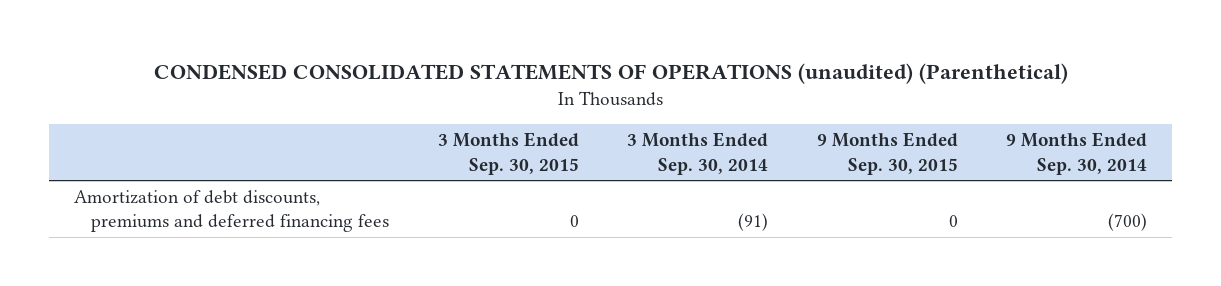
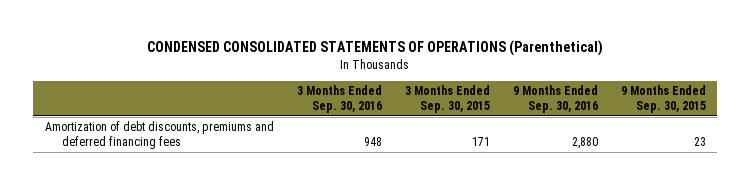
- CONDENSED CONSOLIDATED STATEMENTS OF OPERATIONS (unaudited) (Parenthetical)
+ CONDENSED CONSOLIDATED STATEMENTS OF OPERATIONS (Parenthetical)
- | 3 Months Ended Sep. 30, 2015 | 3 Months Ended Sep. 30, 2014 | 9 Months Ended Sep. 30, 2015 | 9 Months Ended Sep. 30, 2014
+ | 3 Months Ended Sep. 30, 2016 | 3 Months Ended Sep. 30, 2015 | 9 Months Ended Sep. 30, 2016 | 9 Months Ended Sep. 30, 2015
- Amortization of debt discounts, premiums and deferred financing fees | 0 | (91) | 0 | (700)
+ Amortization of debt discounts, premiums and deferred financing fees | 948 | 171 | 2,880 | 23

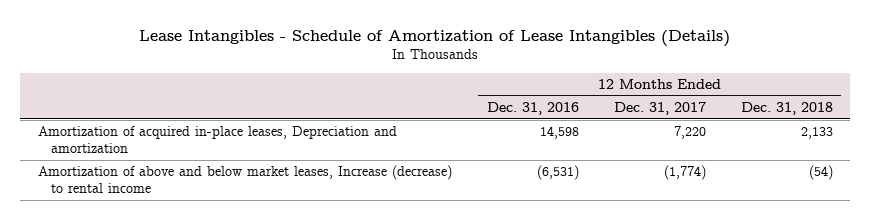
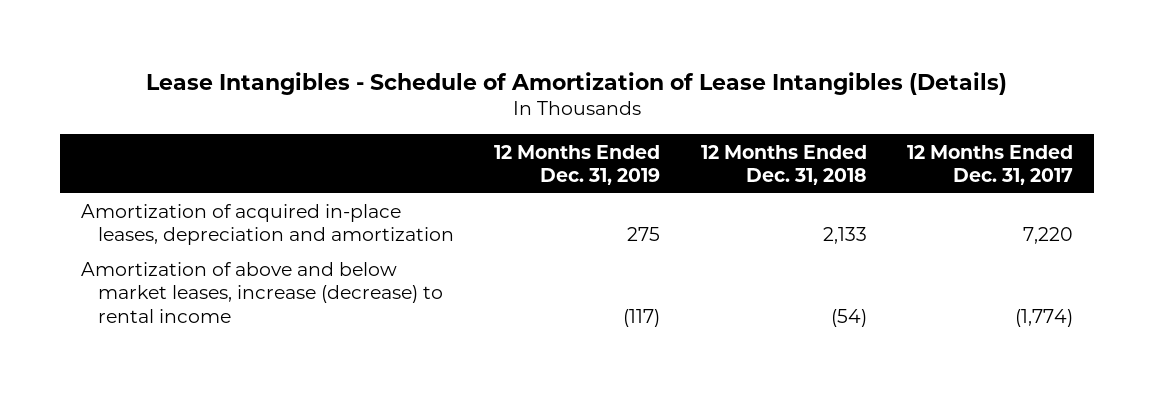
- | 12 Months Ended Dec. 31, 2016 | 12 Months Ended Dec. 31, 2017 | 12 Months Ended Dec. 31, 2018
+ | 12 Months Ended Dec. 31, 2019 | 12 Months Ended Dec. 31, 2018 | 12 Months Ended Dec. 31, 2017
- Amortization of acquired in-place leases, Depreciation and amortization | 14,598 | 7,220 | 2,133
- Amortization of above and below market leases, Increase (decrease) to rental income | (6,531) | (1,774) | (54)
+ Amortization of acquired in-place leases, depreciation and amortization | 275 | 2,133 | 7,220
+ Amortization of above and below market leases, increase (decrease) to rental income | (117) | (54) | (1,774)

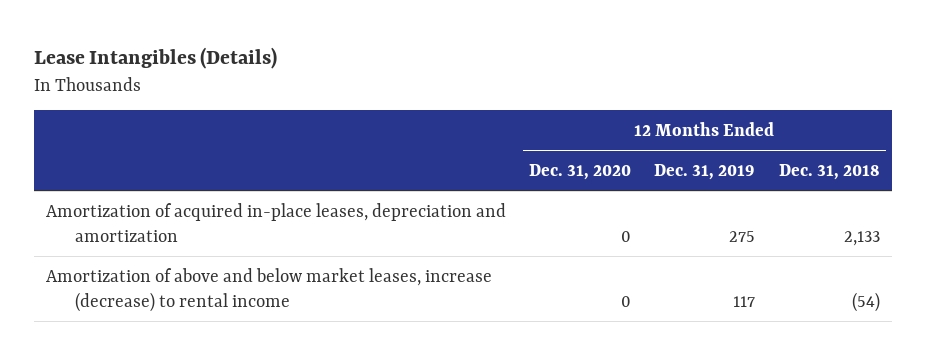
- Lease Intangibles - Schedule of Amortization of Lease Intangibles (Details)
+ Lease Intangibles (Details)
- | 12 Months Ended Dec. 31, 2019 | 12 Months Ended Dec. 31, 2018 | 12 Months Ended Dec. 31, 2017
+ | 12 Months Ended Dec. 31, 2020 | 12 Months Ended Dec. 31, 2019 | 12 Months Ended Dec. 31, 2018
- Amortization of above and below market leases, increase (decrease) to rental income | (117) | (54) | (1,774)
+ Amortization of above and below market leases, increase (decrease) to rental income | 0 | 117 | (54)

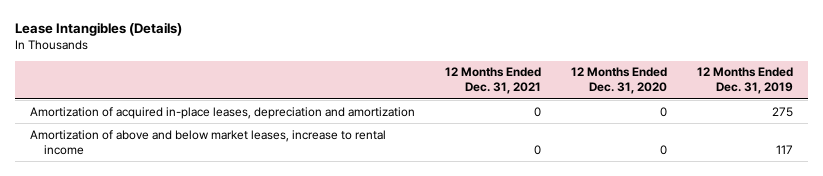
- | 12 Months Ended Dec. 31, 2020 | 12 Months Ended Dec. 31, 2019 | 12 Months Ended Dec. 31, 2018
+ | 12 Months Ended Dec. 31, 2021 | 12 Months Ended Dec. 31, 2020 | 12 Months Ended Dec. 31, 2019
- Amortization of above and below market leases, increase (decrease) to rental income | 0 | 117 | (54)
+ Amortization of above and below market leases, increase to rental income | 0 | 0 | 117

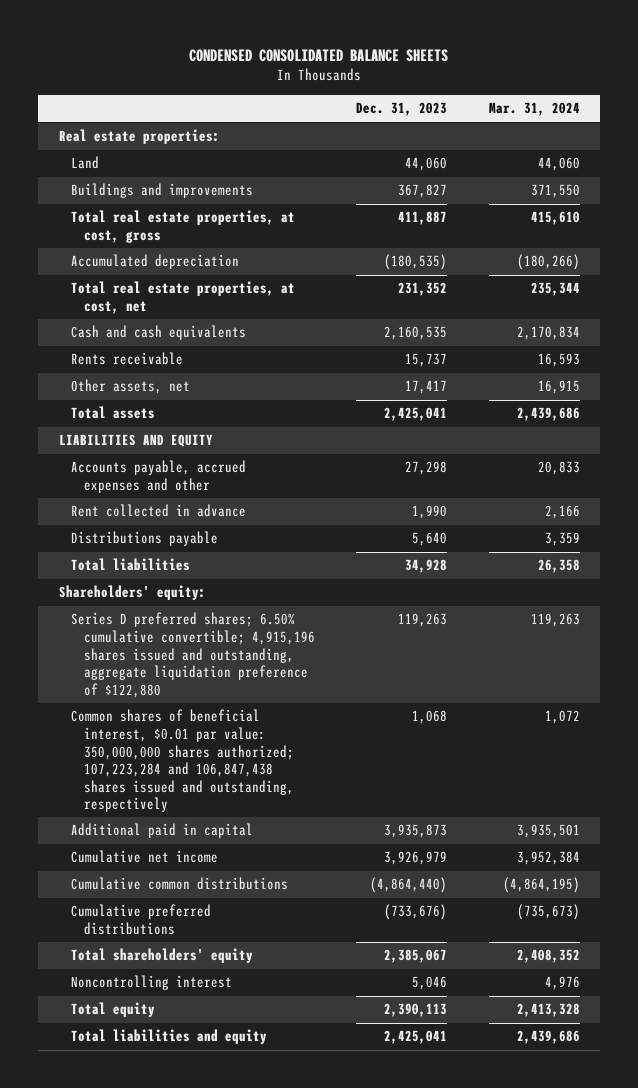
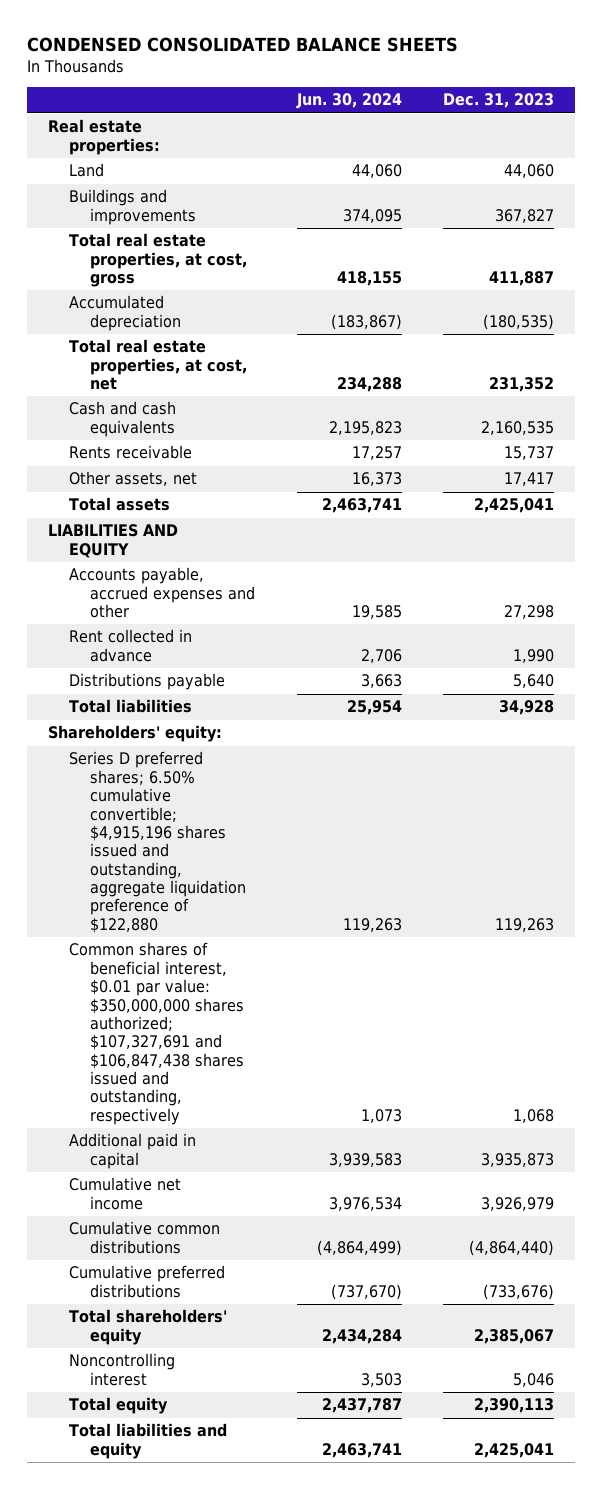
- | Dec. 31, 2023 | Mar. 31, 2024
+ | Jun. 30, 2024 | Dec. 31, 2023
- Series D preferred shares; 6.50% cumulative convertible; 4,915,196 shares issued and outstanding, aggregate liquidation preference of $122,880 | 119,263 | 119,263
- Common shares of beneficial interest, $0.01 par value: 350,000,000 shares authorized; 107,223,284 and 106,847,438 shares issued and outstanding, respectively | 1,068 | 1,072
+ Series D preferred shares; 6.50% cumulative convertible; $4,915,196 shares issued and outstanding, aggregate liquidation preference of $122,880 | 119,263 | 119,263
+ Common shares of beneficial interest, $0.01 par value: $350,000,000 shares authorized; $107,327,691 and $106,847,438 shares issued and outstanding, respectively | 1,073 | 1,068

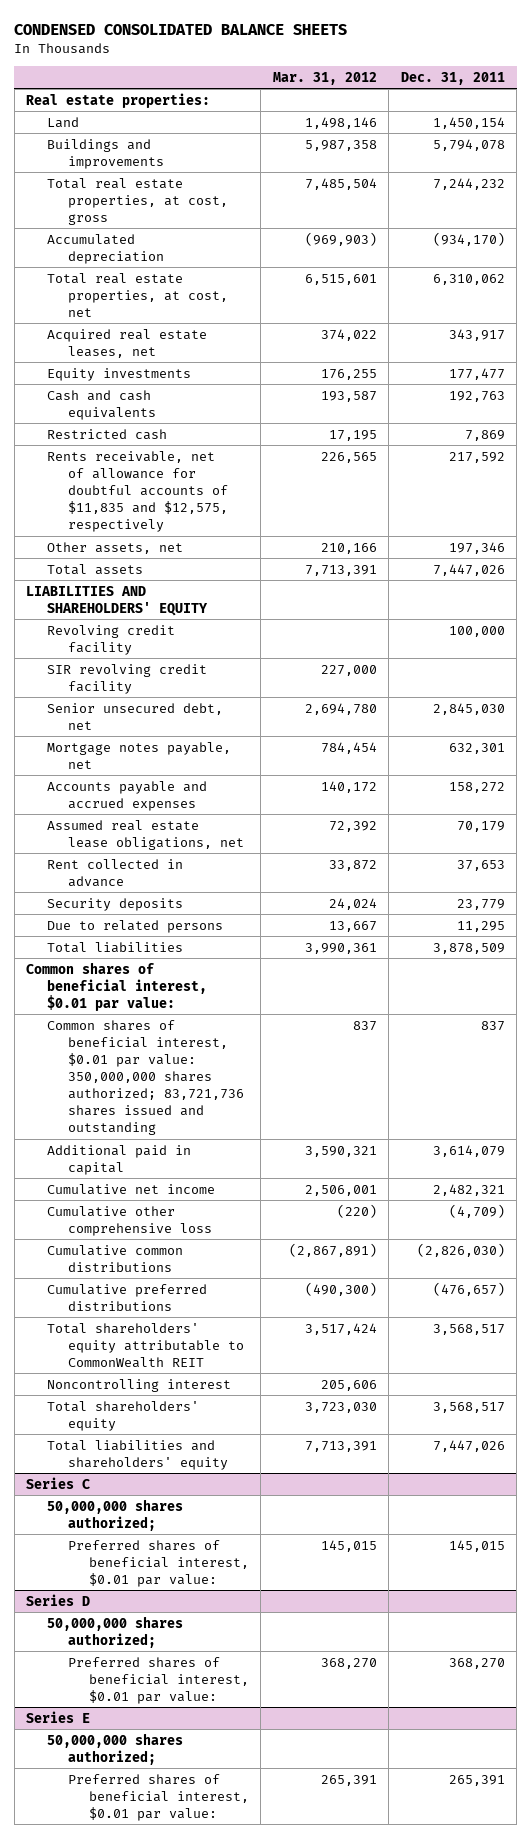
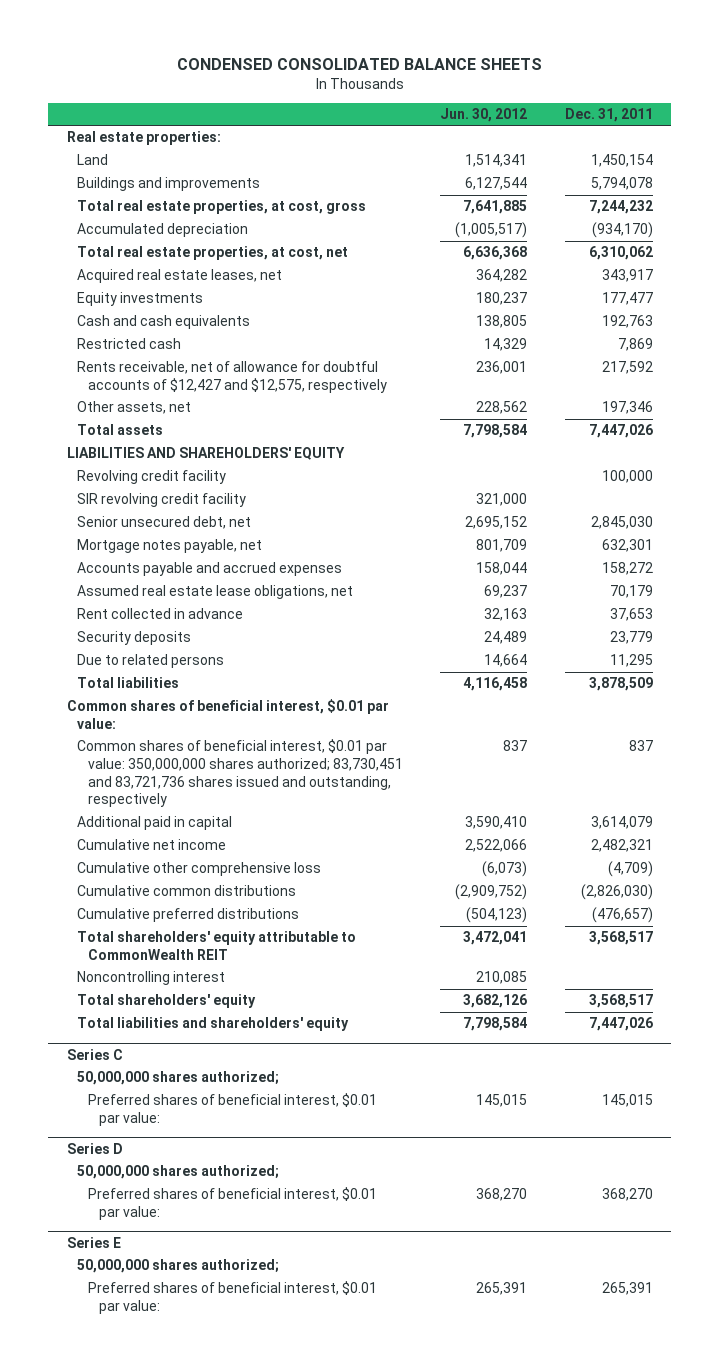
- | Mar. 31, 2012 | Dec. 31, 2011
+ | Jun. 30, 2012 | Dec. 31, 2011
- Rents receivable, net of allowance for doubtful accounts of $11,835 and $12,575, respectively | 226,565 | 217,592
+ Rents receivable, net of allowance for doubtful accounts of $12,427 and $12,575, respectively | 236,001 | 217,592
- Common shares of beneficial interest, $0.01 par value: 350,000,000 shares authorized; 83,721,736 shares issued and outstanding | 837 | 837
+ Common shares of beneficial interest, $0.01 par value: 350,000,000 shares authorized; 83,730,451 and 83,721,736 shares issued and outstanding, respectively | 837 | 837

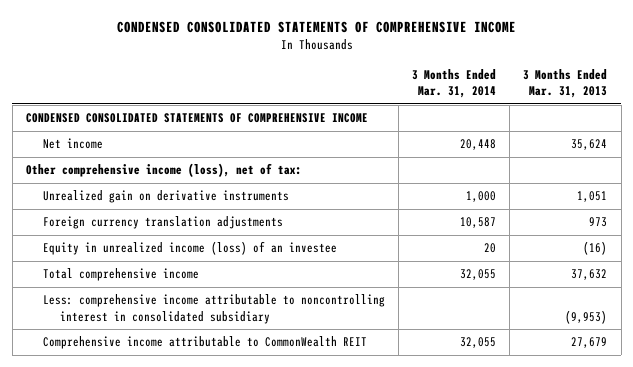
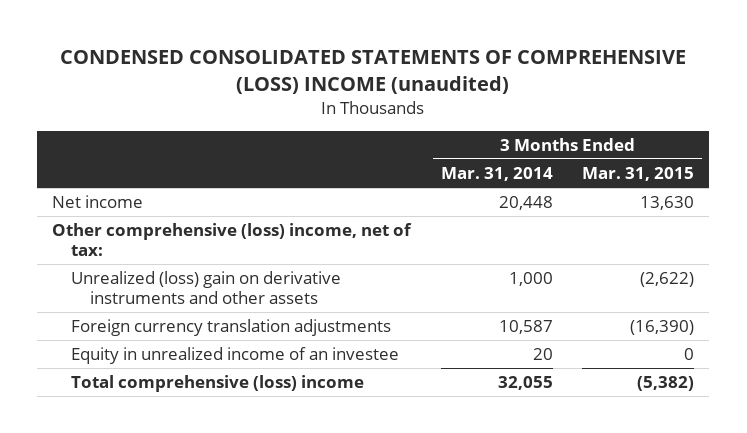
- CONDENSED CONSOLIDATED STATEMENTS OF COMPREHENSIVE INCOME
+ CONDENSED CONSOLIDATED STATEMENTS OF COMPREHENSIVE (LOSS) INCOME (unaudited)
- | 3 Months Ended Mar. 31, 2014 | 3 Months Ended Mar. 31, 2013
+ | 3 Months Ended Mar. 31, 2014 | 3 Months Ended Mar. 31, 2015
- CONDENSED CONSOLIDATED STATEMENTS OF COMPREHENSIVE INCOME
- Other comprehensive income (loss), net of tax:
- Unrealized gain on derivative instruments | 1,000 | 1,051
+ Other comprehensive (loss) income, net of tax:
+ Unrealized (loss) gain on derivative instruments and other assets | 1,000 | (2,622)
- Equity in unrealized income (loss) of an investee | 20 | (16)
- Total comprehensive income | 32,055 | 37,632
- Less: comprehensive income attributable to noncontrolling interest in consolidated subsidiary | | (9,953)
- Comprehensive income attributable to CommonWealth REIT | 32,055 | 27,679
+ Equity in unrealized income of an investee | 20 | 0
+ Total comprehensive (loss) income | 32,055 | (5,382)

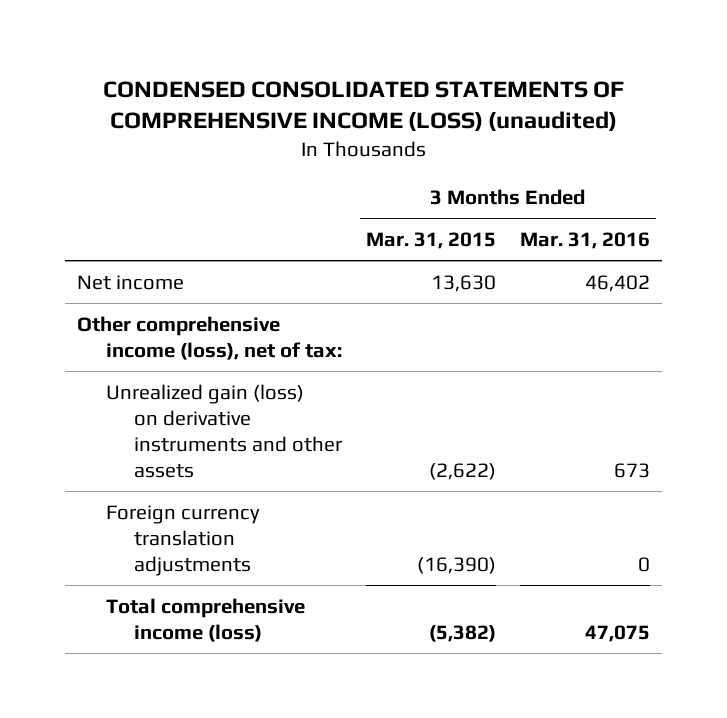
- CONDENSED CONSOLIDATED STATEMENTS OF COMPREHENSIVE (LOSS) INCOME (unaudited)
+ CONDENSED CONSOLIDATED STATEMENTS OF COMPREHENSIVE INCOME (LOSS) (unaudited)
- | 3 Months Ended Mar. 31, 2014 | 3 Months Ended Mar. 31, 2015
+ | 3 Months Ended Mar. 31, 2015 | 3 Months Ended Mar. 31, 2016
- Other comprehensive (loss) income, net of tax:
- Unrealized (loss) gain on derivative instruments and other assets | 1,000 | (2,622)
+ Other comprehensive income (loss), net of tax:
+ Unrealized gain (loss) on derivative instruments and other assets | (2,622) | 673
- Equity in unrealized income of an investee | 20 | 0
- Total comprehensive (loss) income | 32,055 | (5,382)
+ Total comprehensive income (loss) | (5,382) | 47,075

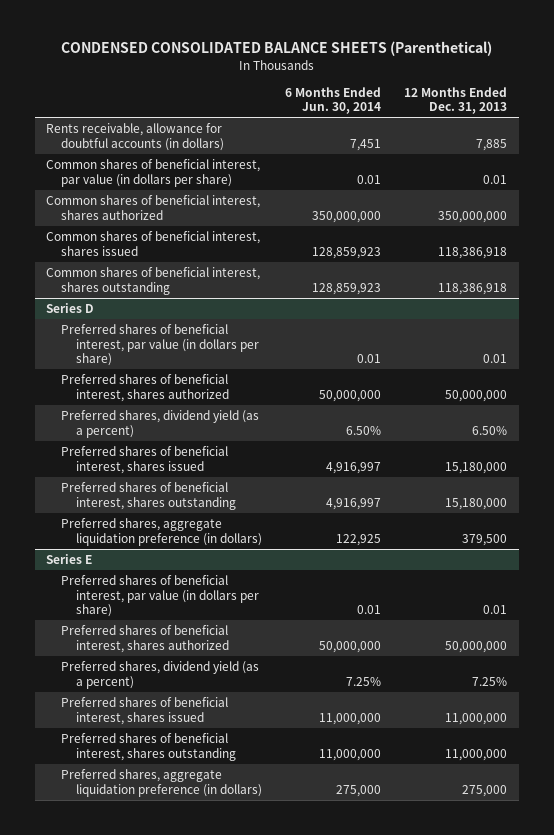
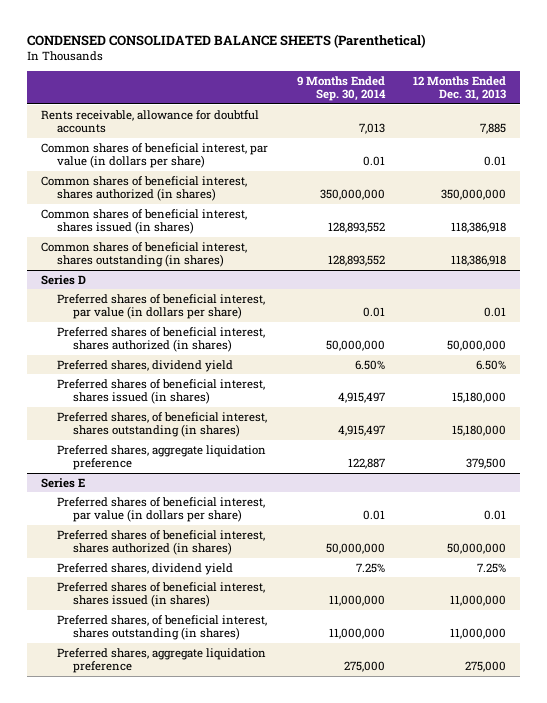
- | 6 Months Ended Jun. 30, 2014 | 12 Months Ended Dec. 31, 2013
+ | 9 Months Ended Sep. 30, 2014 | 12 Months Ended Dec. 31, 2013
- Rents receivable, allowance for doubtful accounts (in dollars) | 7,451 | 7,885
+ Rents receivable, allowance for doubtful accounts | 7,013 | 7,885
- Common shares of beneficial interest, shares authorized | 350,000,000 | 350,000,000
- Common shares of beneficial interest, shares issued | 128,859,923 | 118,386,918
- Common shares of beneficial interest, shares outstanding | 128,859,923 | 118,386,918
+ Common shares of beneficial interest, shares authorized (in shares) | 350,000,000 | 350,000,000
+ Common shares of beneficial interest, shares issued (in shares) | 128,893,552 | 118,386,918
+ Common shares of beneficial interest, shares outstanding (in shares) | 128,893,552 | 118,386,918
@ Series D
- Preferred shares of beneficial interest, shares authorized | 50,000,000 | 50,000,000
- Preferred shares, dividend yield (as a percent) | 6.50% | 6.50%
- Preferred shares of beneficial interest, shares issued | 4,916,997 | 15,180,000
- Preferred shares of beneficial interest, shares outstanding | 4,916,997 | 15,180,000
- Preferred shares, aggregate liquidation preference (in dollars) | 122,925 | 379,500
+ Preferred shares of beneficial interest, shares authorized (in shares) | 50,000,000 | 50,000,000
+ Preferred shares, dividend yield | 6.50% | 6.50%
+ Preferred shares of beneficial interest, shares issued (in shares) | 4,915,497 | 15,180,000
+ Preferred shares, of beneficial interest, shares outstanding (in shares) | 4,915,497 | 15,180,000
+ Preferred shares, aggregate liquidation preference | 122,887 | 379,500
@ Series E
- Preferred shares of beneficial interest, shares authorized | 50,000,000 | 50,000,000
- Preferred shares, dividend yield (as a percent) | 7.25% | 7.25%
- Preferred shares of beneficial interest, shares issued | 11,000,000 | 11,000,000
- Preferred shares of beneficial interest, shares outstanding | 11,000,000 | 11,000,000
- Preferred shares, aggregate liquidation preference (in dollars) | 275,000 | 275,000
+ Preferred shares of beneficial interest, shares authorized (in shares) | 50,000,000 | 50,000,000
+ Preferred shares, dividend yield | 7.25% | 7.25%
+ Preferred shares of beneficial interest, shares issued (in shares) | 11,000,000 | 11,000,000
+ Preferred shares, of beneficial interest, shares outstanding (in shares) | 11,000,000 | 11,000,000
+ Preferred shares, aggregate liquidation preference | 275,000 | 275,000

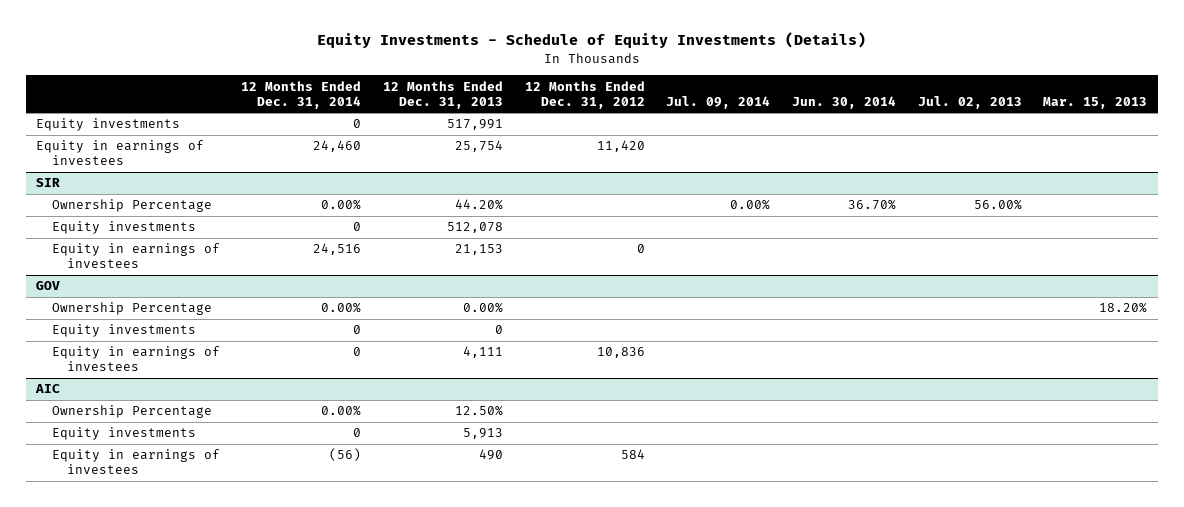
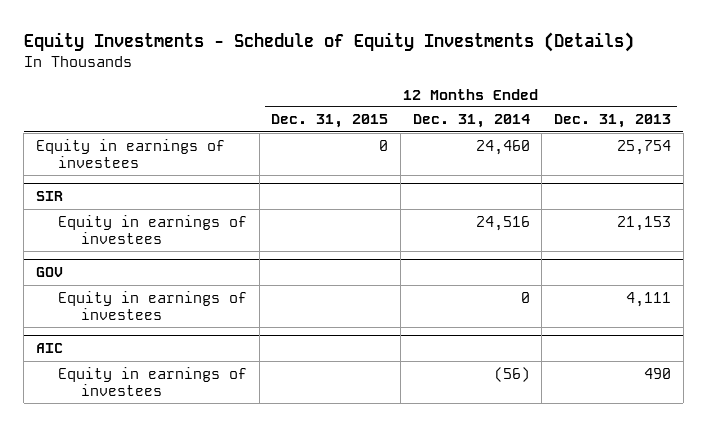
- | 12 Months Ended Dec. 31, 2014 | 12 Months Ended Dec. 31, 2013 | 12 Months Ended Dec. 31, 2012 | Jul. 09, 2014 | Jun. 30, 2014 | Jul. 02, 2013 | Mar. 15, 2013
+ | 12 Months Ended Dec. 31, 2015 | 12 Months Ended Dec. 31, 2014 | 12 Months Ended Dec. 31, 2013
- Equity investments | 0 | 517,991 | | | | |
@ SIR
- Ownership Percentage | 0.00% | 44.20% | | 0.00% | 36.70% | 56.00% |
- Equity investments | 0 | 512,078 | | | | |
@ GOV
- Ownership Percentage | 0.00% | 0.00% | | | | | 18.20%
- Equity investments | 0 | 0 | | | | |
@ AIC
- Ownership Percentage | 0.00% | 12.50% | | | | |
- Equity investments | 0 | 5,913 | | | | |

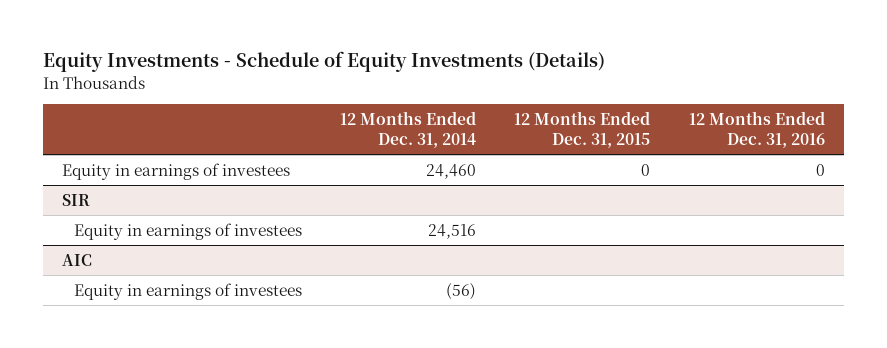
- | 12 Months Ended Dec. 31, 2015 | 12 Months Ended Dec. 31, 2014 | 12 Months Ended Dec. 31, 2013
+ | 12 Months Ended Dec. 31, 2014 | 12 Months Ended Dec. 31, 2015 | 12 Months Ended Dec. 31, 2016
- GOV
- Equity in earnings of investees | | 0 | 4,111

